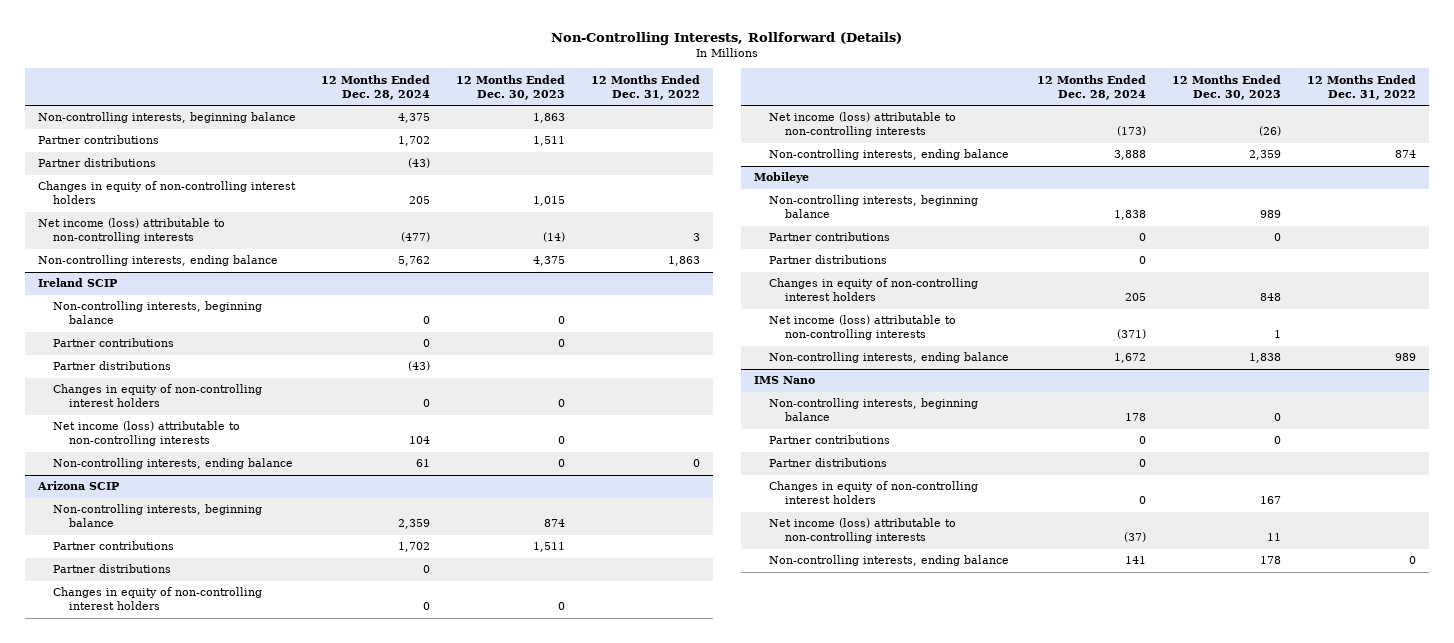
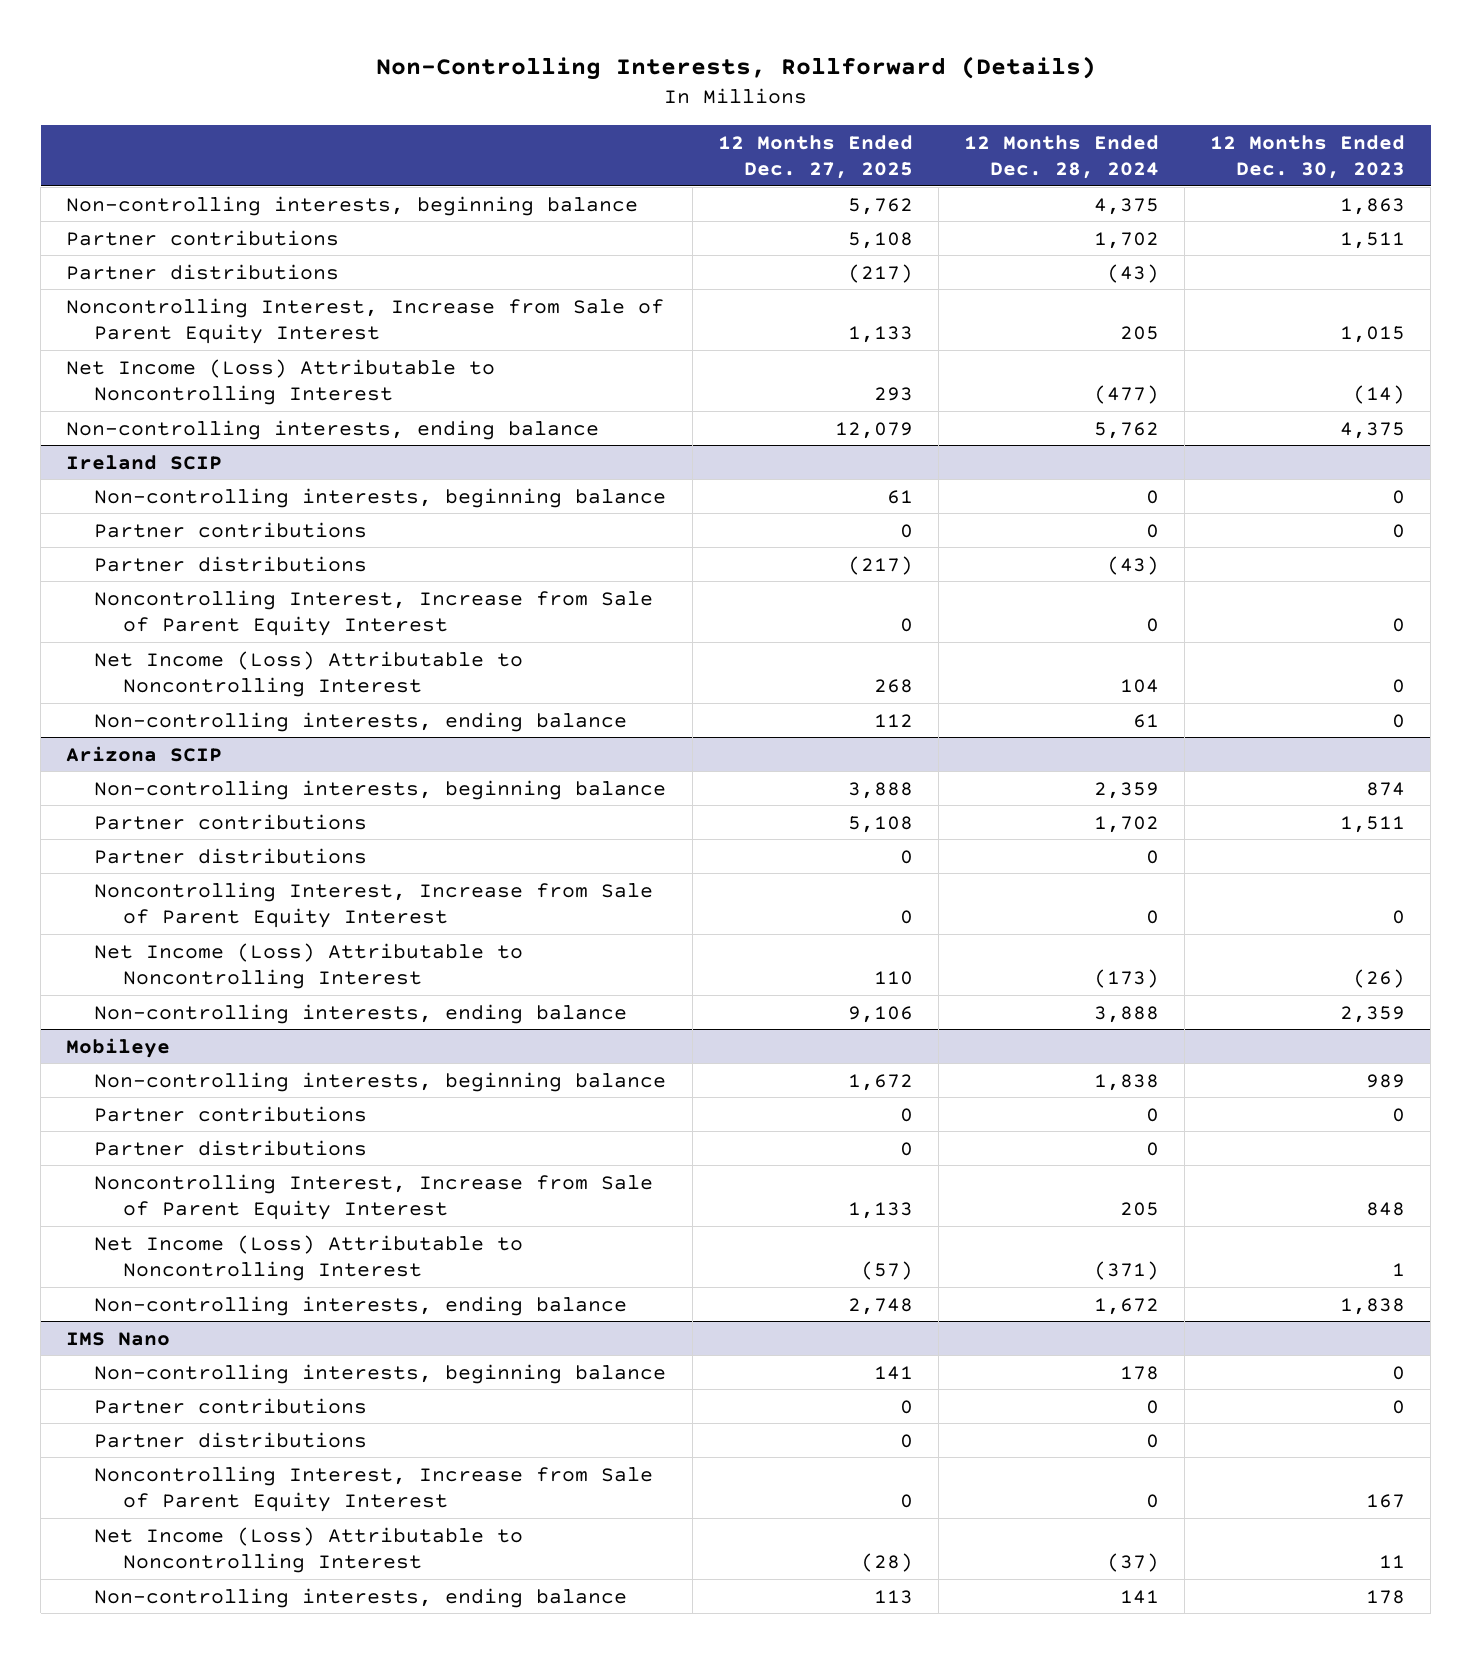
- | 12 Months Ended Dec. 28, 2024 | 12 Months Ended Dec. 30, 2023 | 12 Months Ended Dec. 31, 2022
+ | 12 Months Ended Dec. 27, 2025 | 12 Months Ended Dec. 28, 2024 | 12 Months Ended Dec. 30, 2023
- Changes in equity of non-controlling interest holders | 205 | 1,015 |
- Net income (loss) attributable to non-controlling interests | (477) | (14) | 3
+ Noncontrolling Interest, Increase from Sale of Parent Equity Interest | 1,133 | 205 | 1,015
+ Net Income (Loss) Attributable to Noncontrolling Interest | 293 | (477) | (14)
@ Ireland SCIP
- Changes in equity of non-controlling interest holders | 0 | 0 |
- Net income (loss) attributable to non-controlling interests | 104 | 0 |
+ Noncontrolling Interest, Increase from Sale of Parent Equity Interest | 0 | 0 | 0
+ Net Income (Loss) Attributable to Noncontrolling Interest | 268 | 104 | 0
@ Arizona SCIP
- Changes in equity of non-controlling interest holders | 0 | 0 |
- Net income (loss) attributable to non-controlling interests | (173) | (26) |
+ Noncontrolling Interest, Increase from Sale of Parent Equity Interest | 0 | 0 | 0
+ Net Income (Loss) Attributable to Noncontrolling Interest | 110 | (173) | (26)
@ Mobileye
- Changes in equity of non-controlling interest holders | 205 | 848 |
- Net income (loss) attributable to non-controlling interests | (371) | 1 |
+ Noncontrolling Interest, Increase from Sale of Parent Equity Interest | 1,133 | 205 | 848
+ Net Income (Loss) Attributable to Noncontrolling Interest | (57) | (371) | 1
@ IMS Nano
- Changes in equity of non-controlling interest holders | 0 | 167 |
- Net income (loss) attributable to non-controlling interests | (37) | 11 |
+ Noncontrolling Interest, Increase from Sale of Parent Equity Interest | 0 | 0 | 167
+ Net Income (Loss) Attributable to Noncontrolling Interest | (28) | (37) | 11

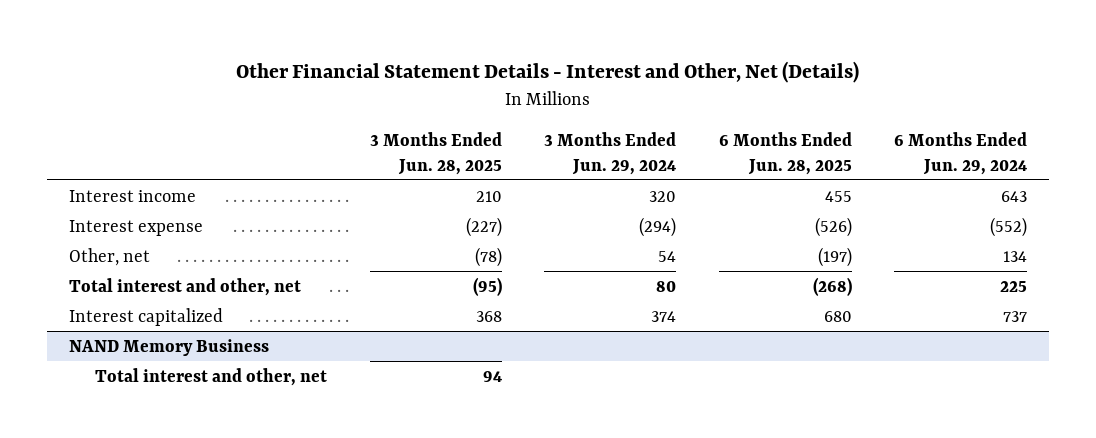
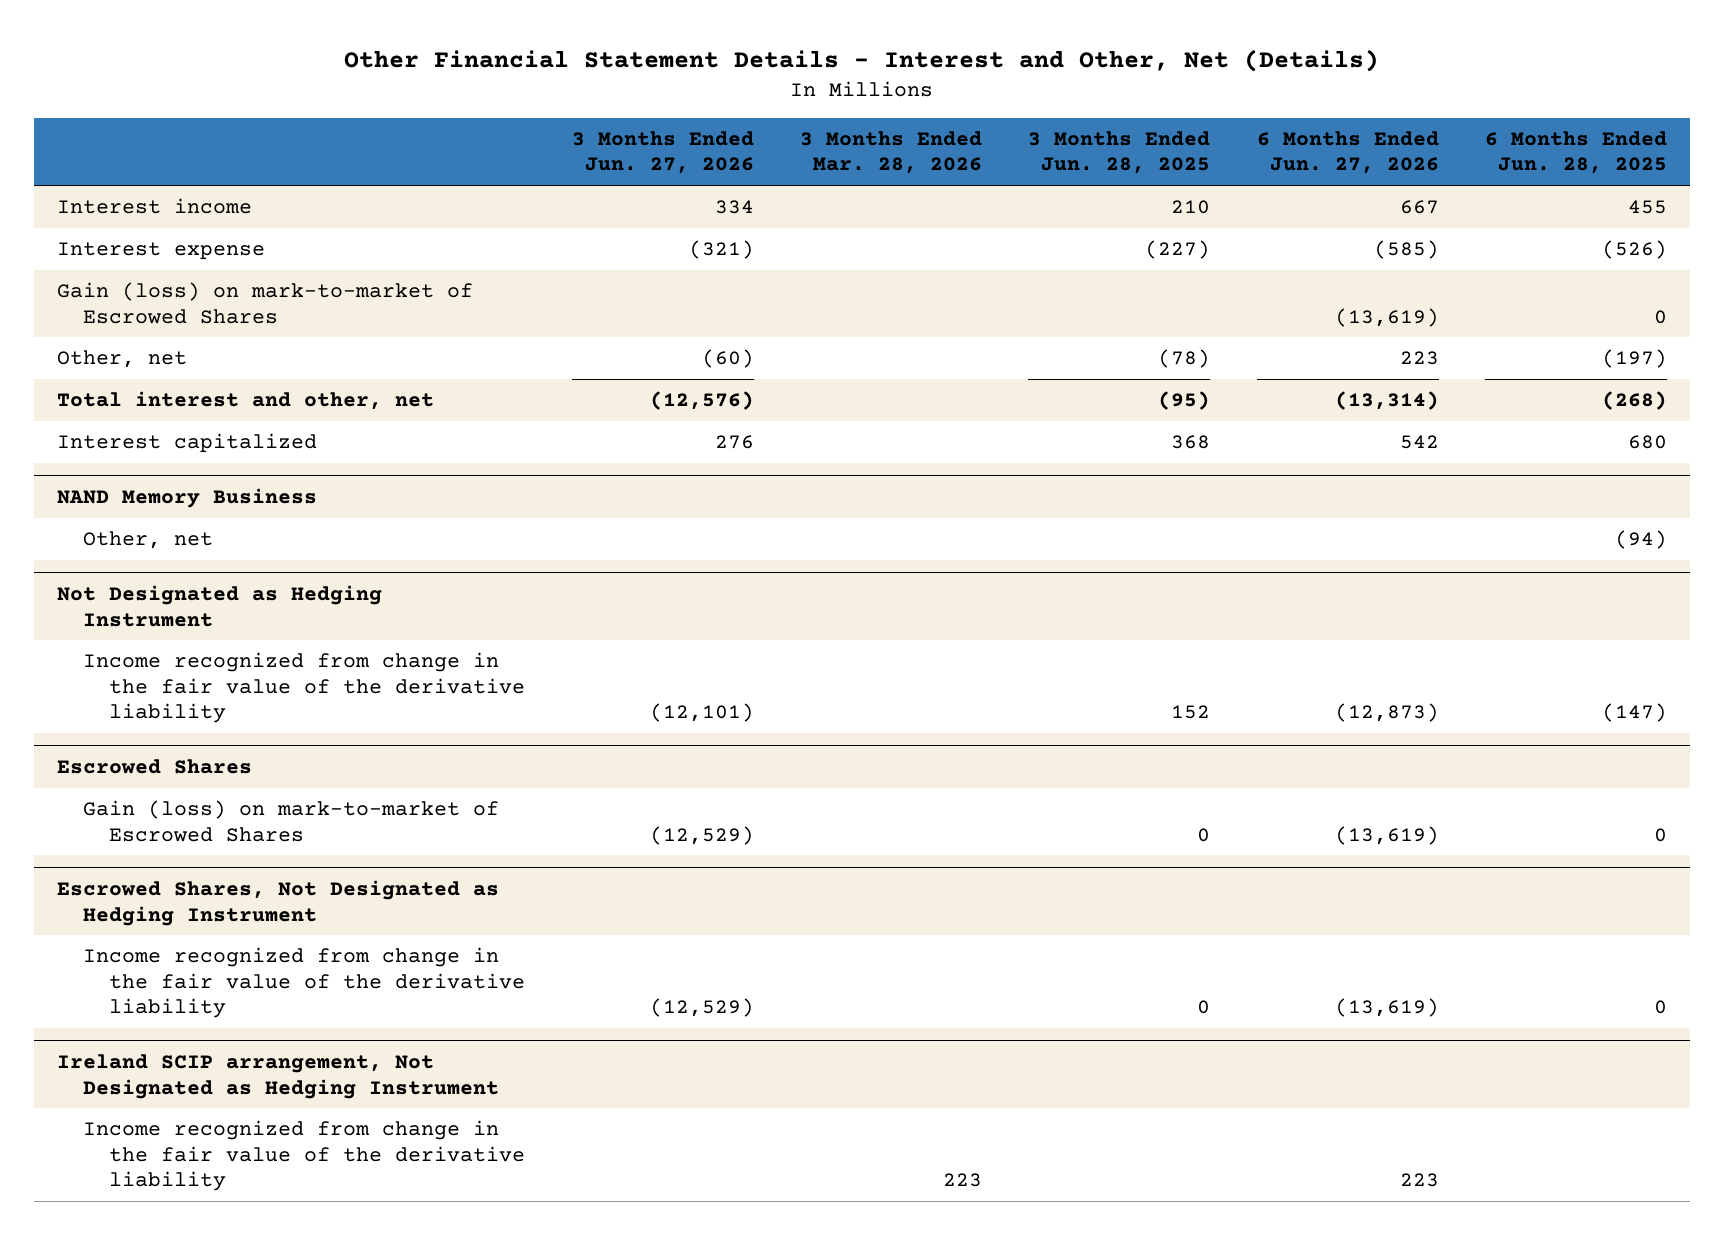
- | 3 Months Ended Jun. 28, 2025 | 3 Months Ended Jun. 29, 2024 | 6 Months Ended Jun. 28, 2025 | 6 Months Ended Jun. 29, 2024
+ | 3 Months Ended Jun. 27, 2026 | 3 Months Ended Mar. 28, 2026 | 3 Months Ended Jun. 28, 2025 | 6 Months Ended Jun. 27, 2026 | 6 Months Ended Jun. 28, 2025
+ Gain (loss) on mark-to-market of Escrowed Shares | | | | (13,619) | 0
@ NAND Memory Business
- Total interest and other, net | 94 | | |
+ Other, net | | | | | (94)
+ Not Designated as Hedging Instrument
+ Income recognized from change in the fair value of the derivative liability | (12,101) | | 152 | (12,873) | (147)
+ Escrowed Shares
+ Gain (loss) on mark-to-market of Escrowed Shares | (12,529) | | 0 | (13,619) | 0
+ Escrowed Shares, Not Designated as Hedging Instrument
+ Income recognized from change in the fair value of the derivative liability | (12,529) | | 0 | (13,619) | 0
+ Ireland SCIP arrangement, Not Designated as Hedging Instrument
+ Income recognized from change in the fair value of the derivative liability | | 223 | | 223 |

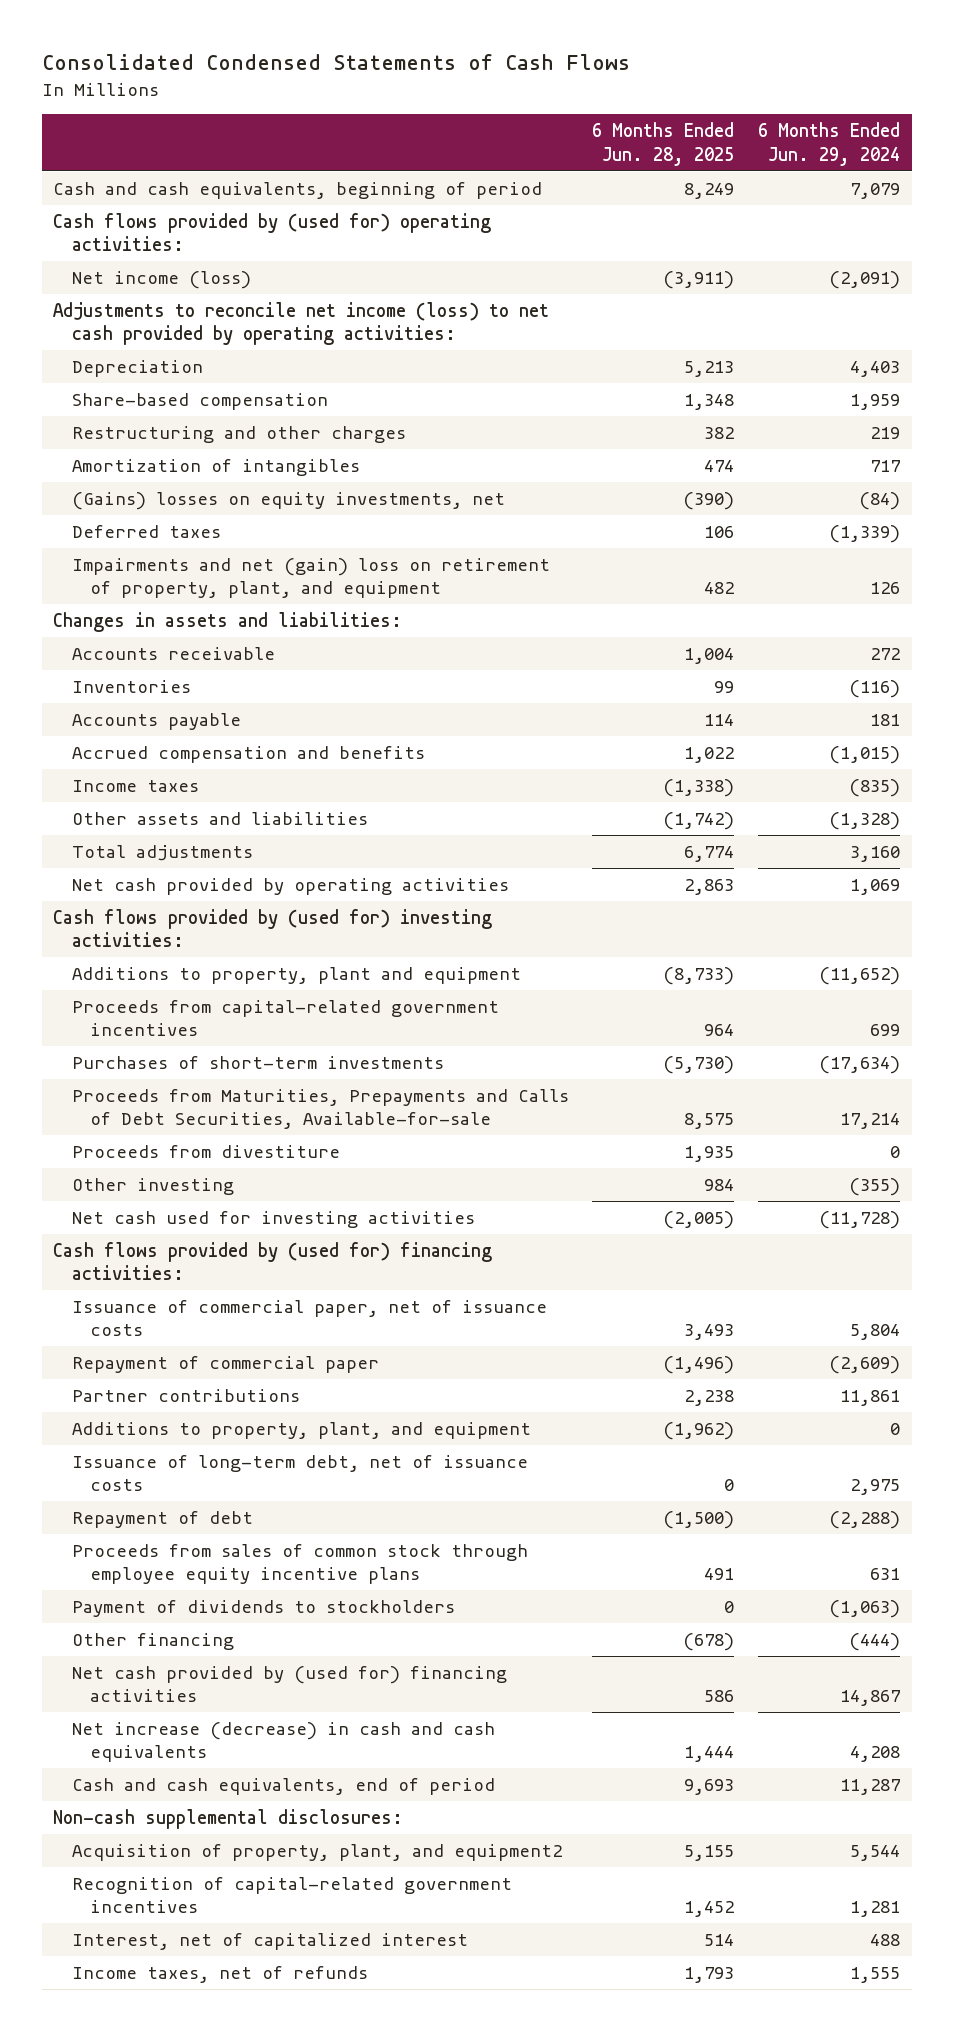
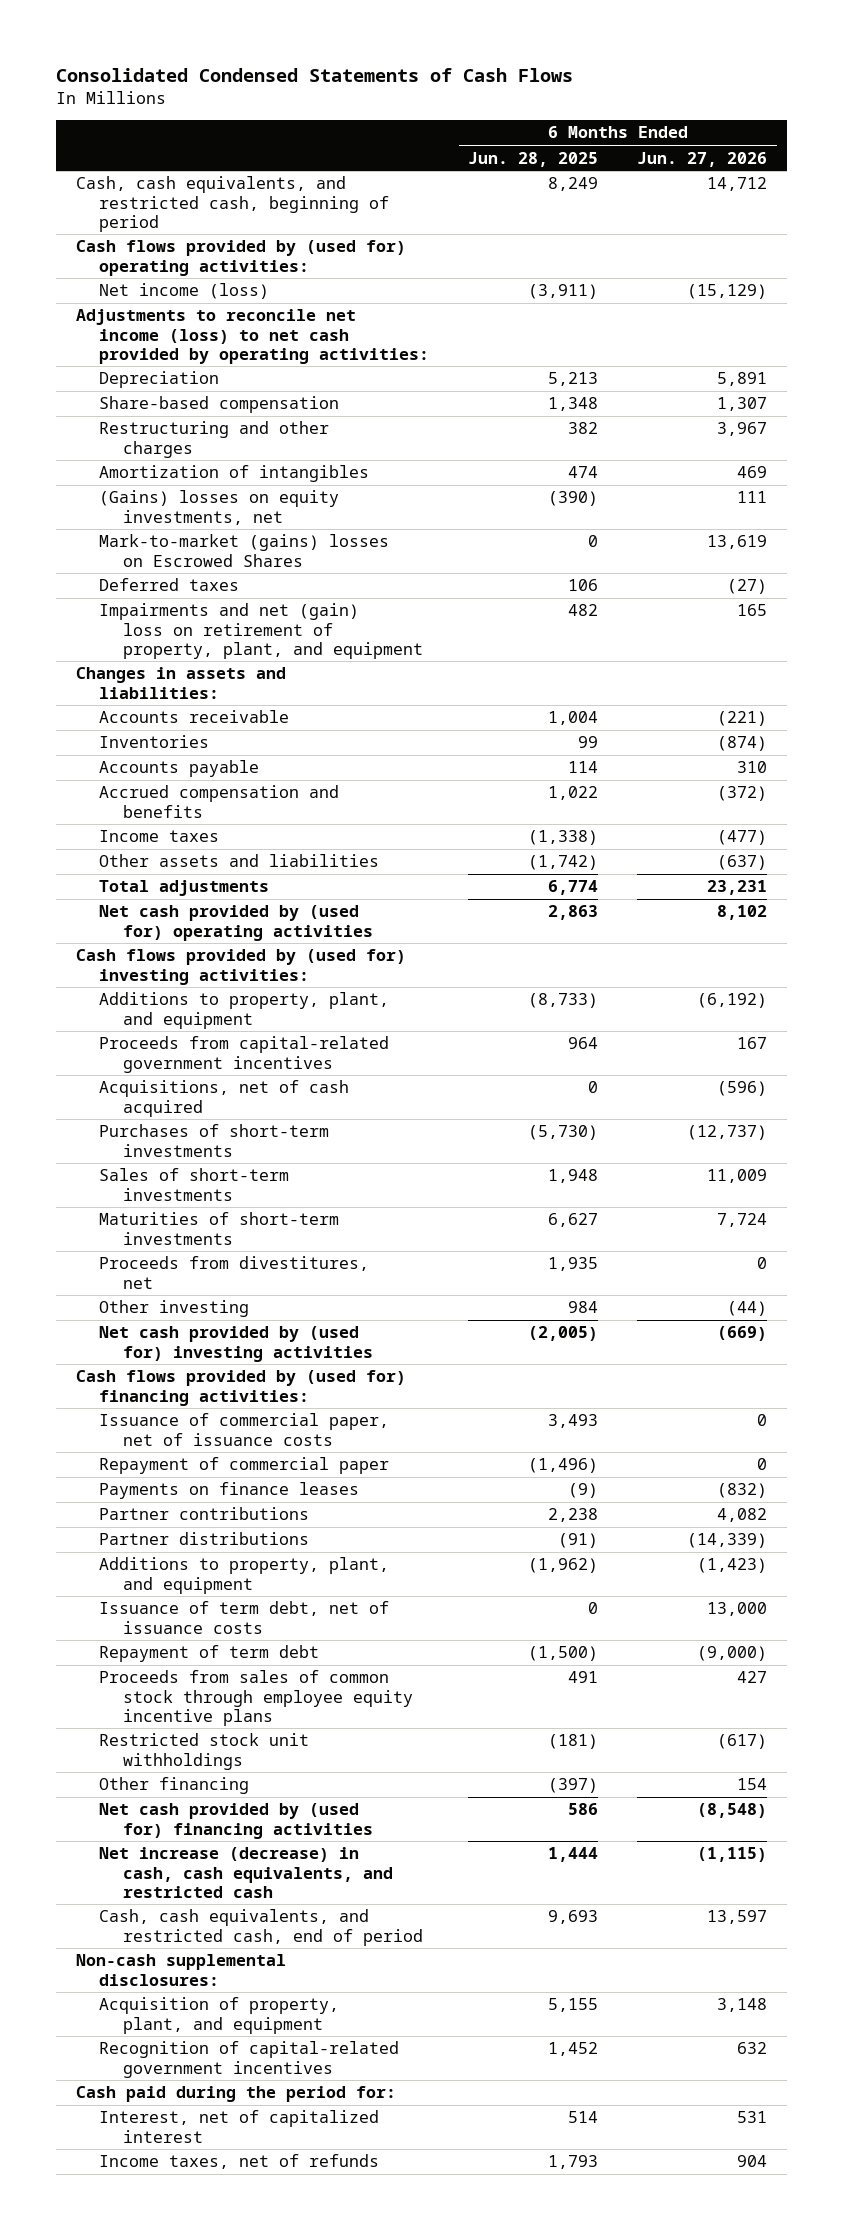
- | 6 Months Ended Jun. 28, 2025 | 6 Months Ended Jun. 29, 2024
+ | 6 Months Ended Jun. 28, 2025 | 6 Months Ended Jun. 27, 2026
- Cash and cash equivalents, beginning of period | 8,249 | 7,079
+ Cash, cash equivalents, and restricted cash, beginning of period | 8,249 | 14,712
+ Mark-to-market (gains) losses on Escrowed Shares | 0 | 13,619
- Net cash provided by operating activities | 2,863 | 1,069
+ Net cash provided by (used for) operating activities | 2,863 | 8,102
- Additions to property, plant and equipment | (8,733) | (11,652)
+ Additions to property, plant, and equipment | (8,733) | (6,192)
+ Acquisitions, net of cash acquired | 0 | (596)
- Proceeds from Maturities, Prepayments and Calls of Debt Securities, Available-for-sale | 8,575 | 17,214
- Proceeds from divestiture | 1,935 | 0
+ Sales of short-term investments | 1,948 | 11,009
+ Maturities of short-term investments | 6,627 | 7,724
+ Proceeds from divestitures, net | 1,935 | 0
- Net cash used for investing activities | (2,005) | (11,728)
+ Net cash provided by (used for) investing activities | (2,005) | (669)
+ Payments on finance leases | (9) | (832)
+ Partner distributions | (91) | (14,339)
- Issuance of long-term debt, net of issuance costs | 0 | 2,975
- Repayment of debt | (1,500) | (2,288)
+ Issuance of term debt, net of issuance costs | 0 | 13,000
+ Repayment of term debt | (1,500) | (9,000)
- Payment of dividends to stockholders | 0 | (1,063)
- Other financing | (678) | (444)
+ Restricted stock unit withholdings | (181) | (617)
+ Other financing | (397) | 154
- Net increase (decrease) in cash and cash equivalents | 1,444 | 4,208
- Cash and cash equivalents, end of period | 9,693 | 11,287
+ Net increase (decrease) in cash, cash equivalents, and restricted cash | 1,444 | (1,115)
+ Cash, cash equivalents, and restricted cash, end of period | 9,693 | 13,597
- Acquisition of property, plant, and equipment2 | 5,155 | 5,544
+ Acquisition of property, plant, and equipment | 5,155 | 3,148
+ Cash paid during the period for:

